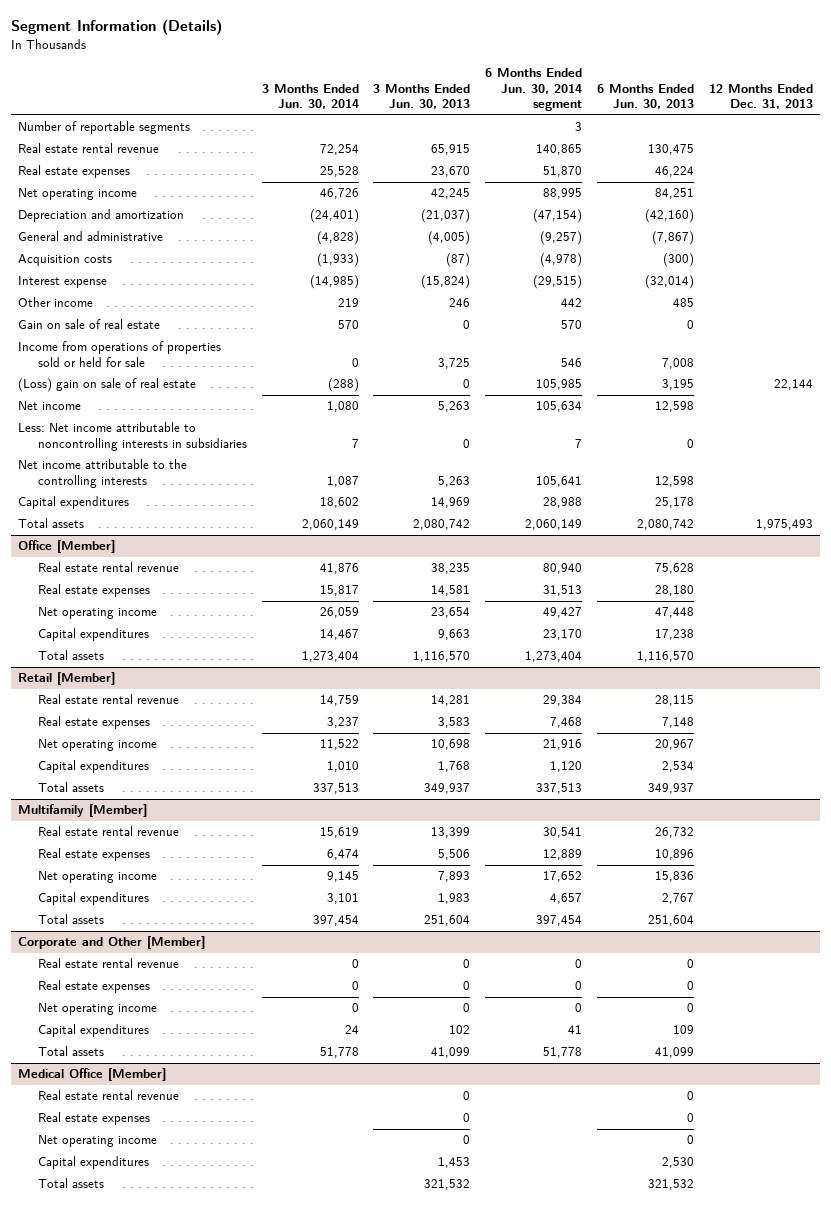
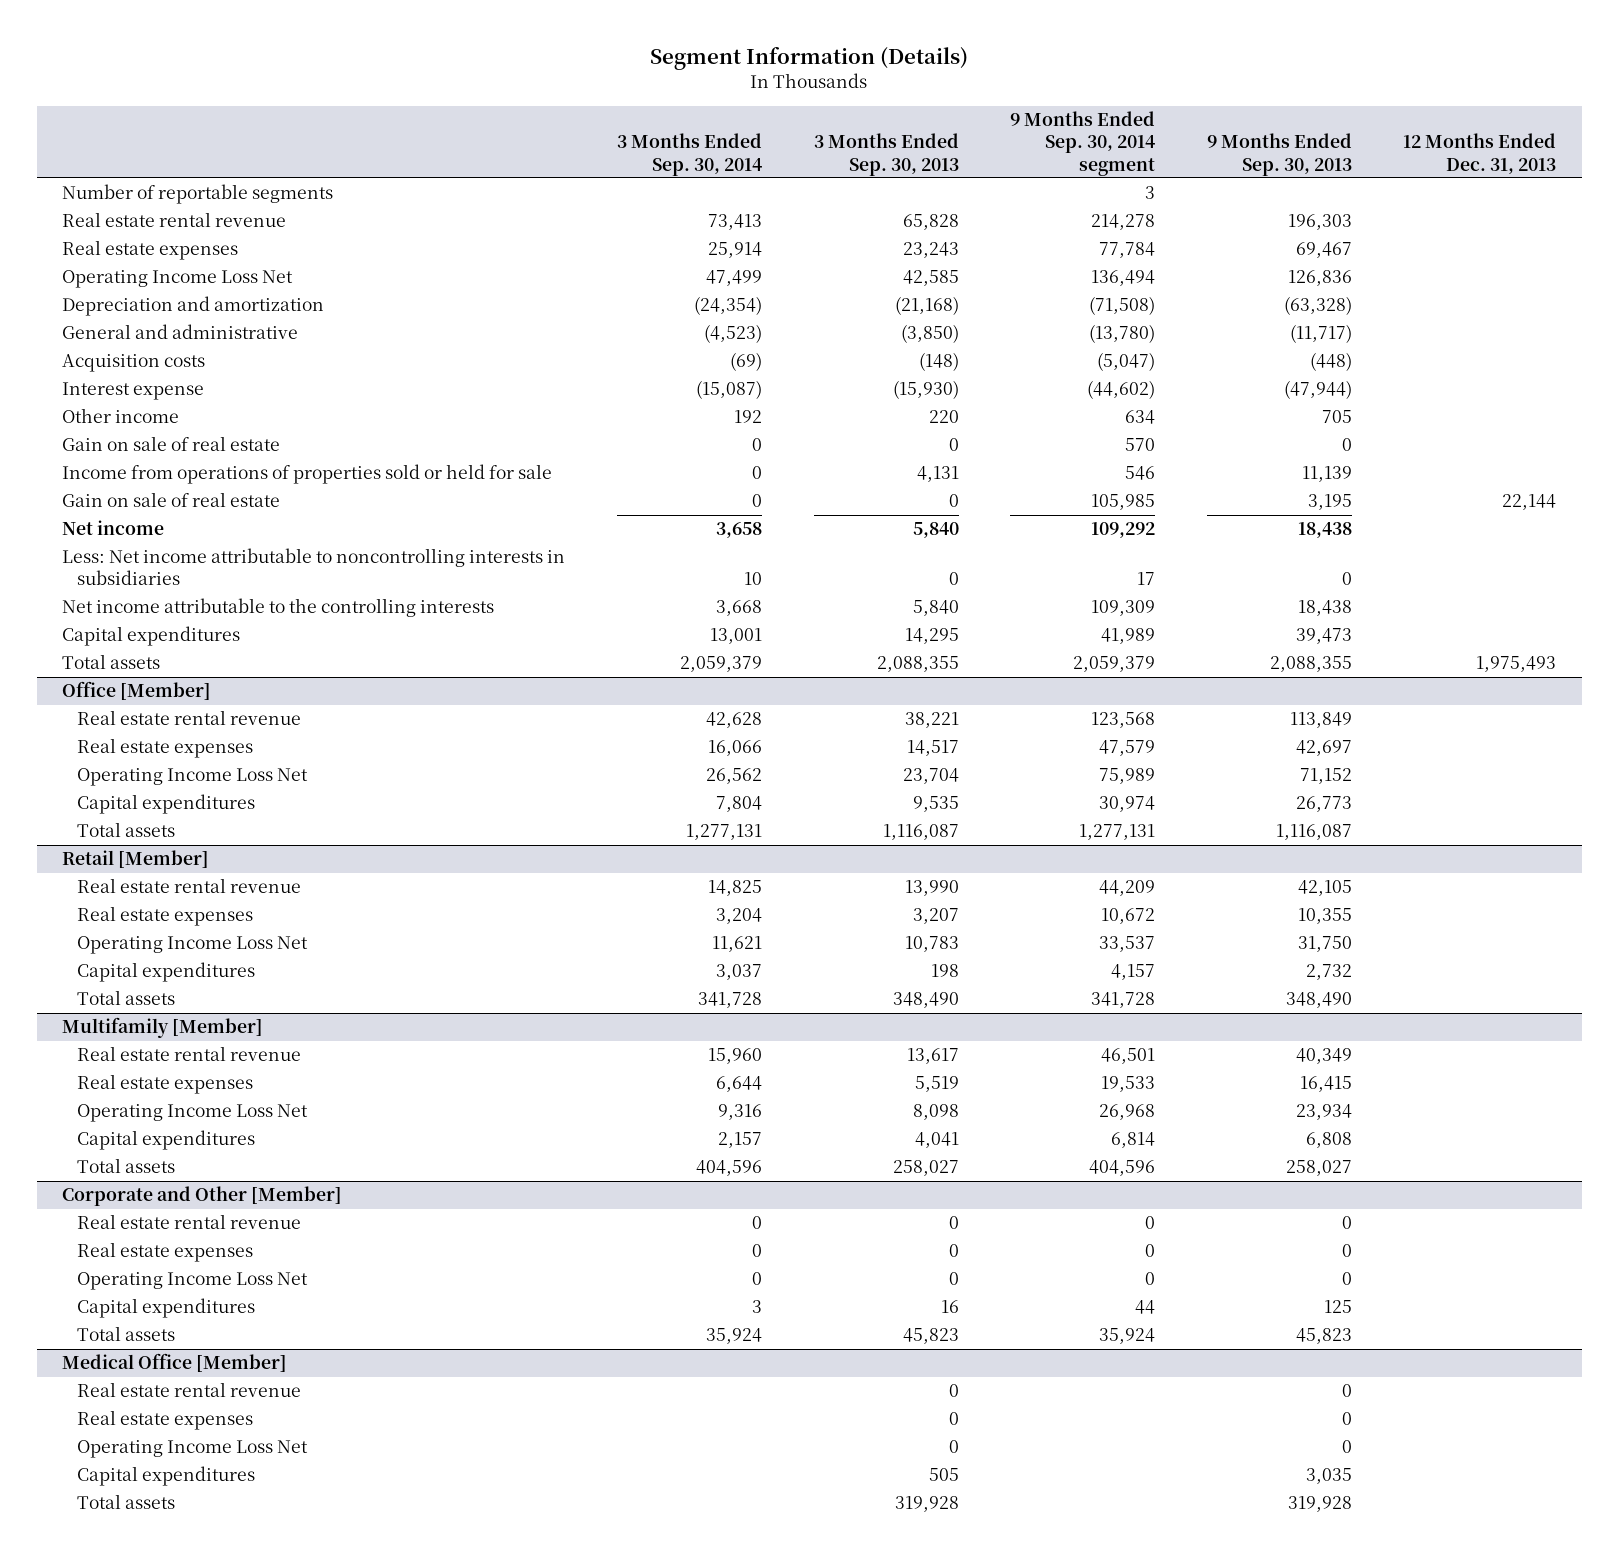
- | 3 Months Ended Jun. 30, 2014 | 3 Months Ended Jun. 30, 2013 | 6 Months Ended Jun. 30, 2014 segment | 6 Months Ended Jun. 30, 2013 | 12 Months Ended Dec. 31, 2013
+ | 3 Months Ended Sep. 30, 2014 | 3 Months Ended Sep. 30, 2013 | 9 Months Ended Sep. 30, 2014 segment | 9 Months Ended Sep. 30, 2013 | 12 Months Ended Dec. 31, 2013
- Net operating income | 46,726 | 42,245 | 88,995 | 84,251 |
+ Operating Income Loss Net | 47,499 | 42,585 | 136,494 | 126,836 |
- (Loss) gain on sale of real estate | (288) | 0 | 105,985 | 3,195 | 22,144
+ Gain on sale of real estate | 0 | 0 | 105,985 | 3,195 | 22,144
@ Office [Member]
- Net operating income | 26,059 | 23,654 | 49,427 | 47,448 |
+ Operating Income Loss Net | 26,562 | 23,704 | 75,989 | 71,152 |
@ Retail [Member]
- Net operating income | 11,522 | 10,698 | 21,916 | 20,967 |
+ Operating Income Loss Net | 11,621 | 10,783 | 33,537 | 31,750 |
@ Multifamily [Member]
- Net operating income | 9,145 | 7,893 | 17,652 | 15,836 |
+ Operating Income Loss Net | 9,316 | 8,098 | 26,968 | 23,934 |
@ Corporate and Other [Member]
- Net operating income | 0 | 0 | 0 | 0 |
+ Operating Income Loss Net | 0 | 0 | 0 | 0 |
@ Medical Office [Member]
- Net operating income | | 0 | | 0 |
+ Operating Income Loss Net | | 0 | | 0 |

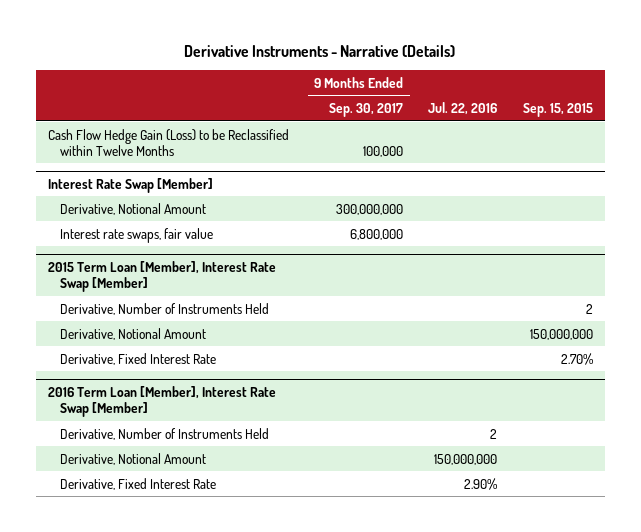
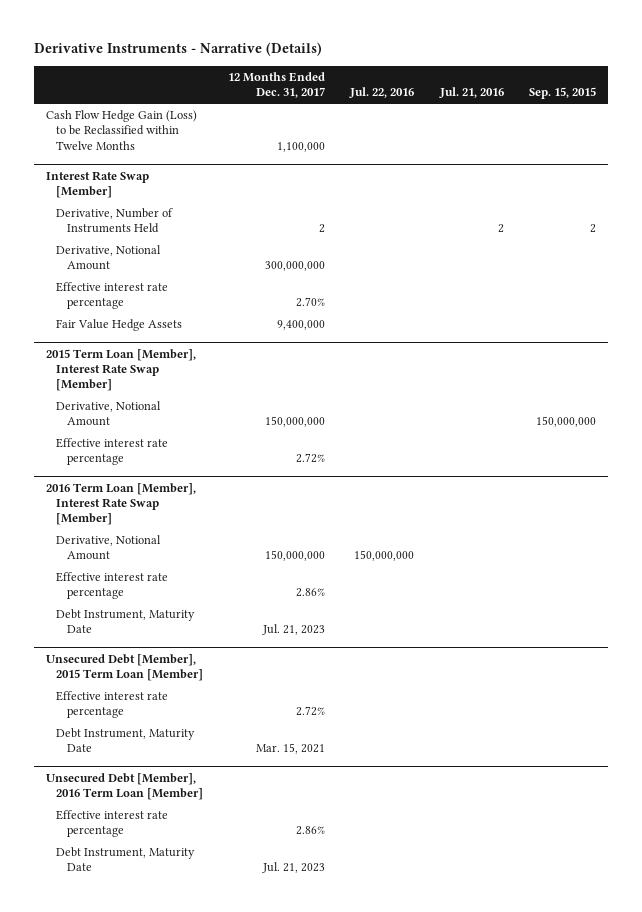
- | 9 Months Ended Sep. 30, 2017 | Jul. 22, 2016 | Sep. 15, 2015
+ | 12 Months Ended Dec. 31, 2017 | Jul. 22, 2016 | Jul. 21, 2016 | Sep. 15, 2015
@ Interest Rate Swap [Member]
+ Derivative, Number of Instruments Held | 2 | | 2 | 2
- Interest rate swaps, fair value | 6,800,000 | |
+ Effective interest rate percentage | 2.70% | | |
+ Fair Value Hedge Assets | 9,400,000 | | |
@ 2015 Term Loan [Member], Interest Rate Swap [Member]
- Derivative, Number of Instruments Held | | | 2
- Derivative, Fixed Interest Rate | | | 2.70%
+ Effective interest rate percentage | 2.72% | | |
@ 2016 Term Loan [Member], Interest Rate Swap [Member]
- Derivative, Number of Instruments Held | | 2 |
- Derivative, Fixed Interest Rate | | 2.90% |
+ Effective interest rate percentage | 2.86% | | |
+ Debt Instrument, Maturity Date | Jul. 21, 2023 | | |
+ Unsecured Debt [Member], 2015 Term Loan [Member]
+ Effective interest rate percentage | 2.72% | | |
+ Debt Instrument, Maturity Date | Mar. 15, 2021 | | |
+ Unsecured Debt [Member], 2016 Term Loan [Member]
+ Effective interest rate percentage | 2.86% | | |
+ Debt Instrument, Maturity Date | Jul. 21, 2023 | | |

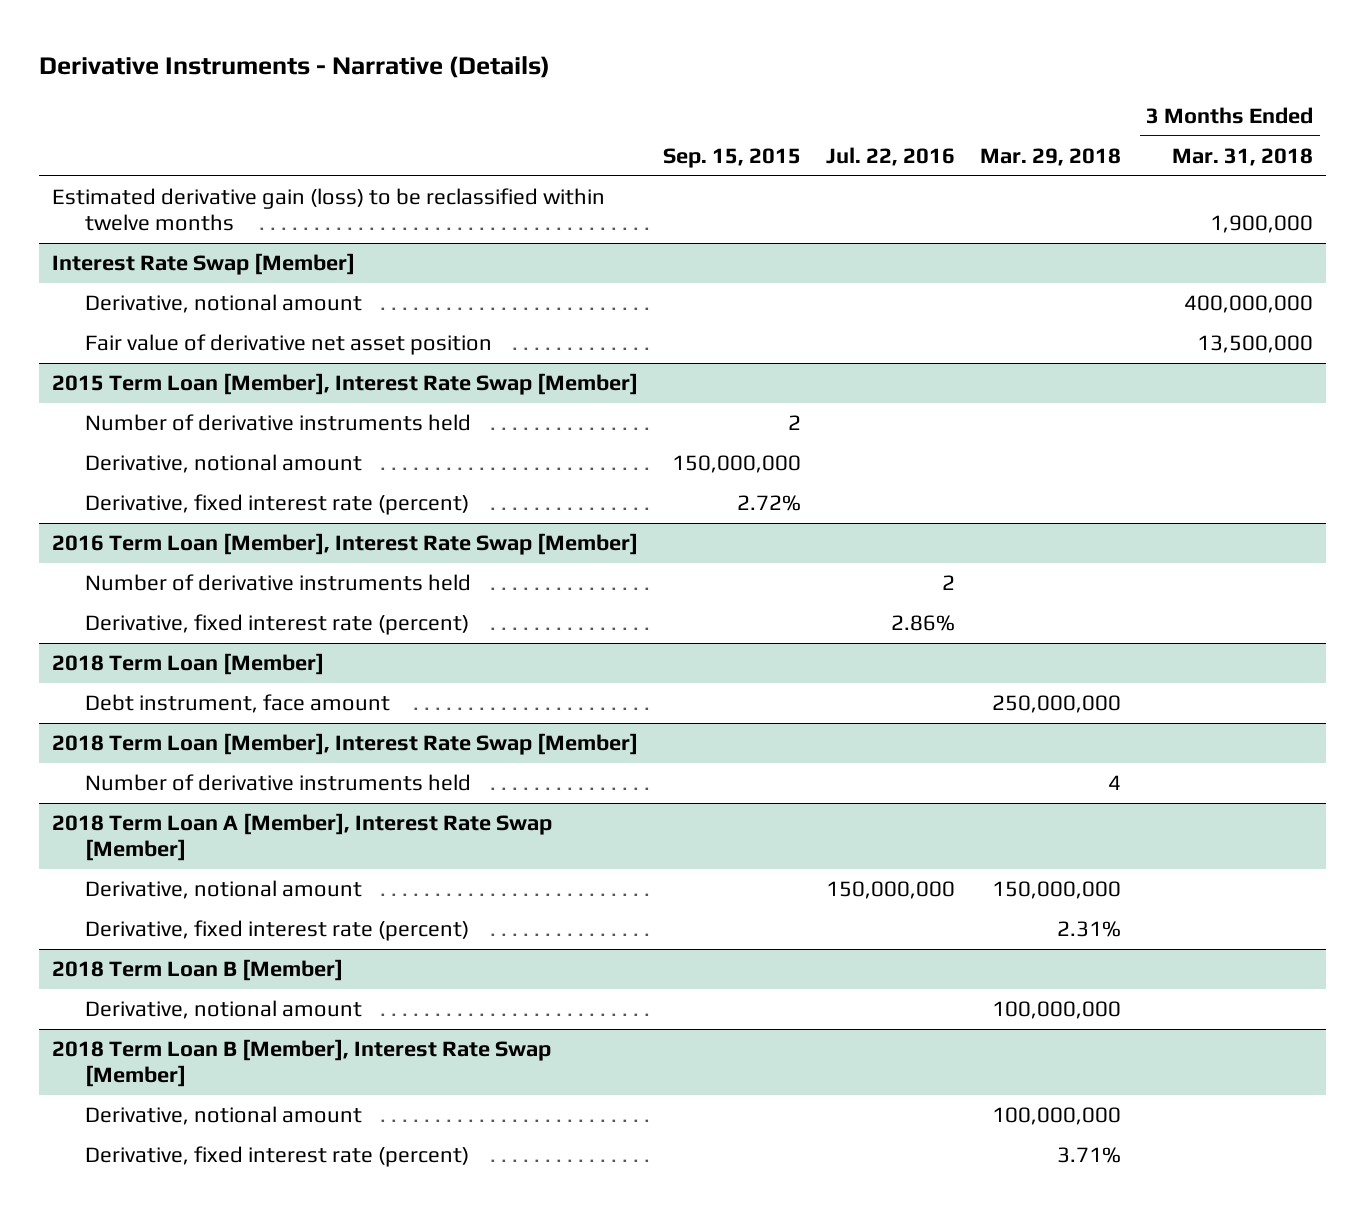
- | 12 Months Ended Dec. 31, 2017 | Jul. 22, 2016 | Jul. 21, 2016 | Sep. 15, 2015
+ | Sep. 15, 2015 | Jul. 22, 2016 | Mar. 29, 2018 | 3 Months Ended Mar. 31, 2018
- Cash Flow Hedge Gain (Loss) to be Reclassified within Twelve Months | 1,100,000 | | |
+ Estimated derivative gain (loss) to be reclassified within twelve months | | | | 1,900,000
@ Interest Rate Swap [Member]
- Derivative, Number of Instruments Held | 2 | | 2 | 2
- Derivative, Notional Amount | 300,000,000 | | |
- Effective interest rate percentage | 2.70% | | |
- Fair Value Hedge Assets | 9,400,000 | | |
+ Derivative, notional amount | | | | 400,000,000
+ Fair value of derivative net asset position | | | | 13,500,000
@ 2015 Term Loan [Member], Interest Rate Swap [Member]
- Derivative, Notional Amount | 150,000,000 | | | 150,000,000
- Effective interest rate percentage | 2.72% | | |
+ Number of derivative instruments held | 2 | | |
+ Derivative, notional amount | 150,000,000 | | |
+ Derivative, fixed interest rate (percent) | 2.72% | | |
@ 2016 Term Loan [Member], Interest Rate Swap [Member]
- Derivative, Notional Amount | 150,000,000 | 150,000,000 | |
- Effective interest rate percentage | 2.86% | | |
- Debt Instrument, Maturity Date | Jul. 21, 2023 | | |
- Unsecured Debt [Member], 2015 Term Loan [Member]
- Effective interest rate percentage | 2.72% | | |
- Debt Instrument, Maturity Date | Mar. 15, 2021 | | |
- Unsecured Debt [Member], 2016 Term Loan [Member]
- Effective interest rate percentage | 2.86% | | |
- Debt Instrument, Maturity Date | Jul. 21, 2023 | | |
@ 2016 Term Loan [Member], Interest Rate Swap [Member]
+ Number of derivative instruments held | | 2 | |
+ Derivative, fixed interest rate (percent) | | 2.86% | |
+ 2018 Term Loan [Member]
+ Debt instrument, face amount | | | 250,000,000 |
+ 2018 Term Loan [Member], Interest Rate Swap [Member]
+ Number of derivative instruments held | | | 4 |
+ 2018 Term Loan A [Member], Interest Rate Swap [Member]
+ Derivative, notional amount | | 150,000,000 | 150,000,000 |
+ Derivative, fixed interest rate (percent) | | | 2.31% |
+ 2018 Term Loan B [Member]
+ Derivative, notional amount | | | 100,000,000 |
+ 2018 Term Loan B [Member], Interest Rate Swap [Member]
+ Derivative, notional amount | | | 100,000,000 |
+ Derivative, fixed interest rate (percent) | | | 3.71% |

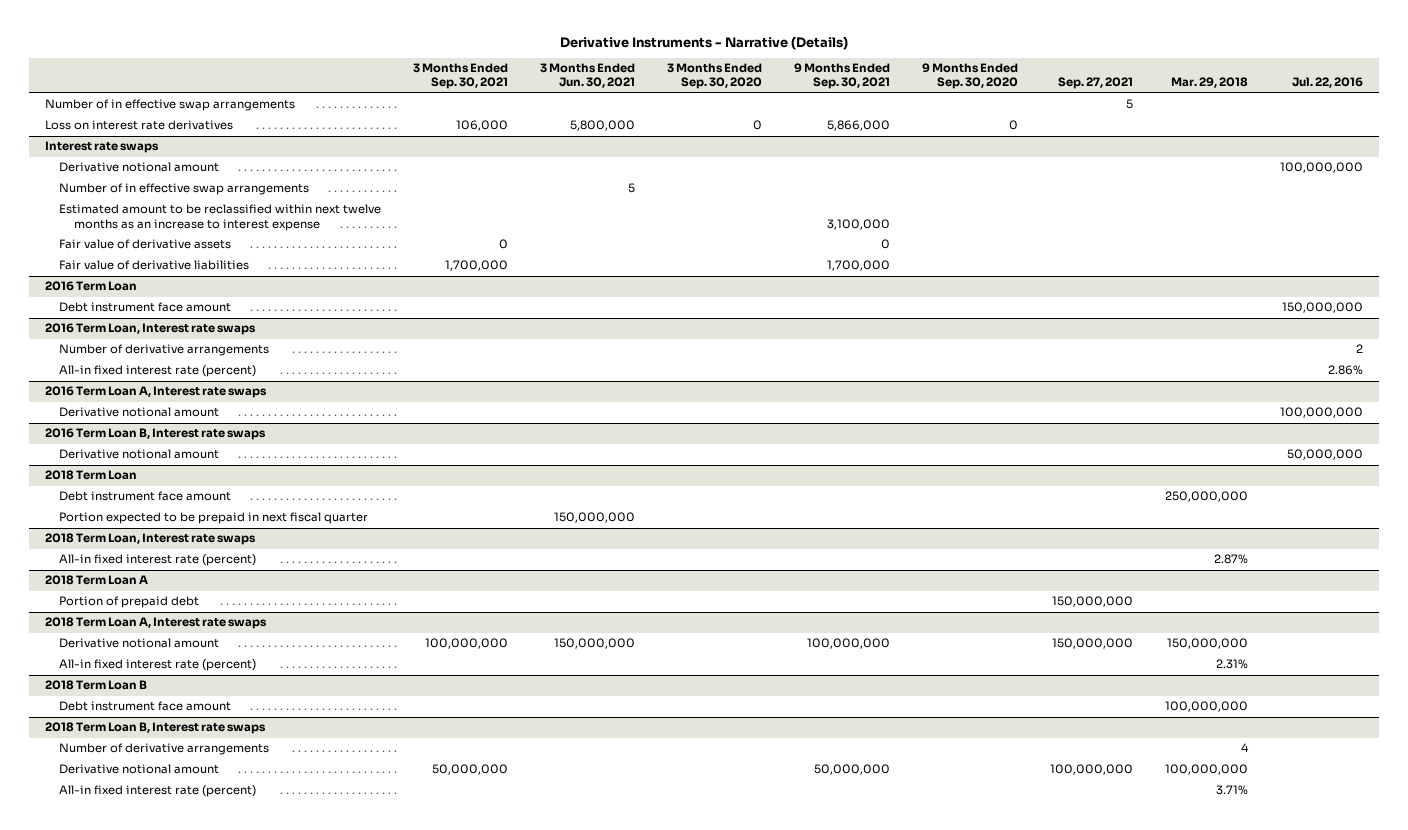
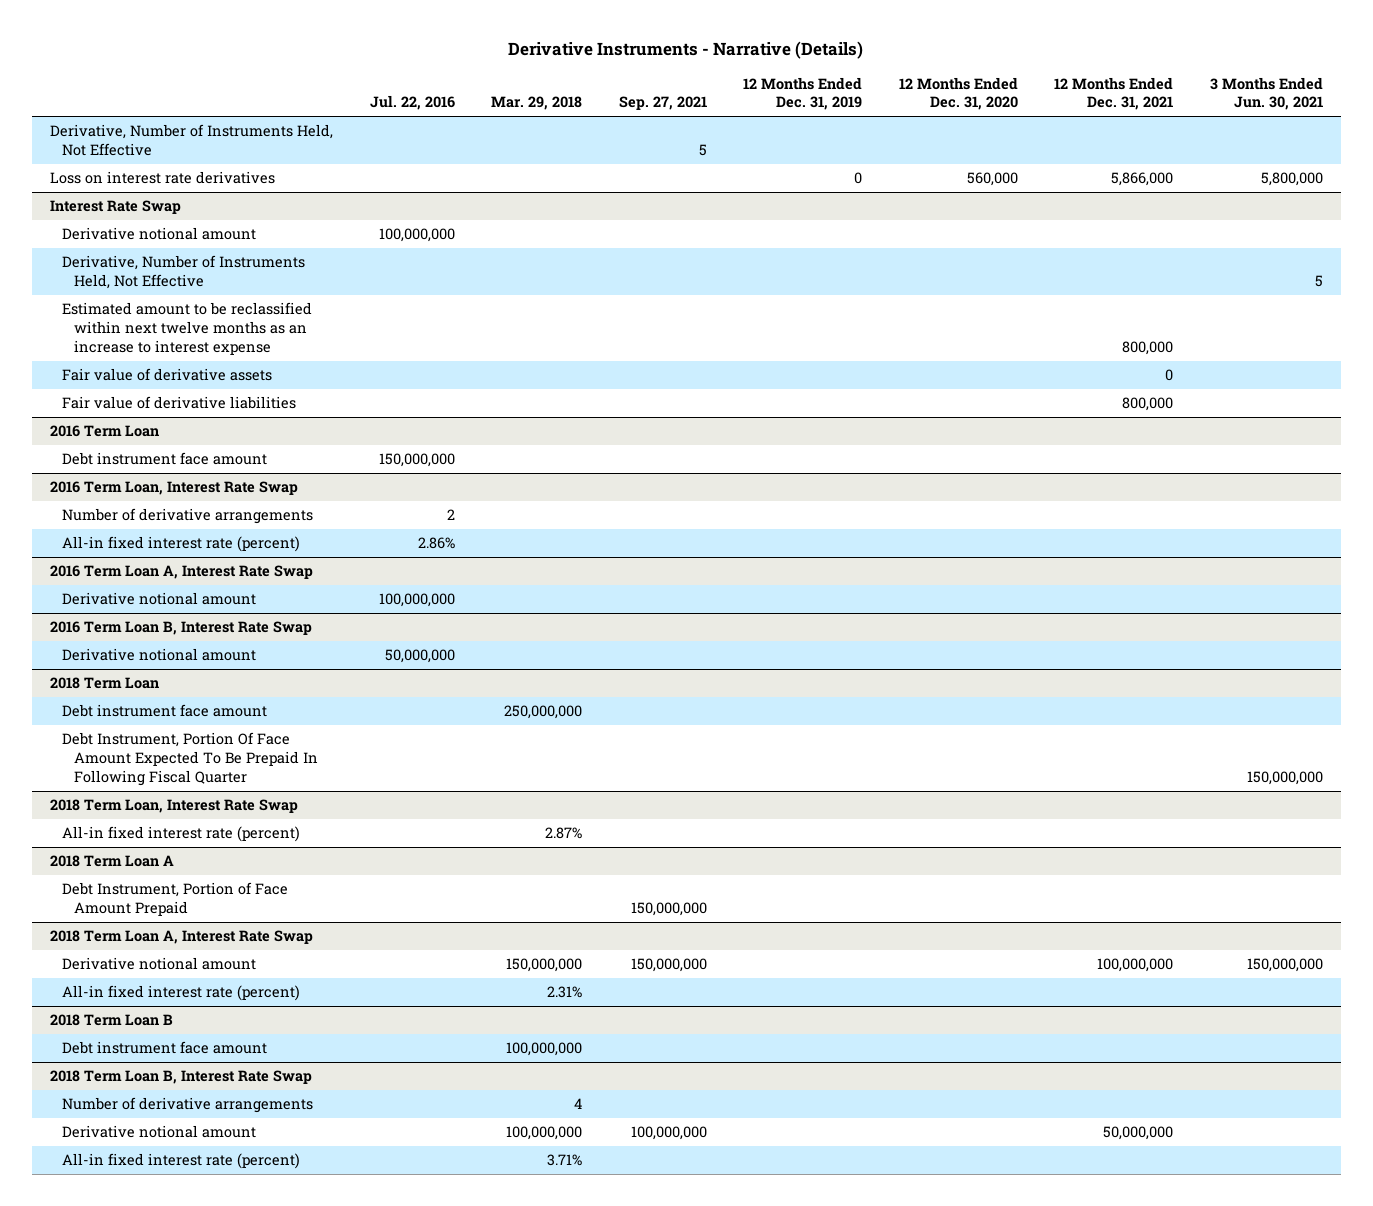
- | 3 Months Ended Sep. 30, 2021 | 3 Months Ended Jun. 30, 2021 | 3 Months Ended Sep. 30, 2020 | 9 Months Ended Sep. 30, 2021 | 9 Months Ended Sep. 30, 2020 | Sep. 27, 2021 | Mar. 29, 2018 | Jul. 22, 2016
+ | Jul. 22, 2016 | Mar. 29, 2018 | Sep. 27, 2021 | 12 Months Ended Dec. 31, 2019 | 12 Months Ended Dec. 31, 2020 | 12 Months Ended Dec. 31, 2021 | 3 Months Ended Jun. 30, 2021
- Number of in effective swap arrangements | | | | | | 5 | |
+ Derivative, Number of Instruments Held, Not Effective | | | 5 | | | |
- Interest rate swaps
+ Interest Rate Swap
- Number of in effective swap arrangements | | 5 | | | | | |
+ Derivative, Number of Instruments Held, Not Effective | | | | | | | 5
- 2016 Term Loan, Interest rate swaps
+ 2016 Term Loan, Interest Rate Swap
- 2016 Term Loan A, Interest rate swaps
+ 2016 Term Loan A, Interest Rate Swap
- 2016 Term Loan B, Interest rate swaps
+ 2016 Term Loan B, Interest Rate Swap
@ 2018 Term Loan
- Portion expected to be prepaid in next fiscal quarter | | 150,000,000 | | | | | |
- 2018 Term Loan, Interest rate swaps
@ 2018 Term Loan
+ Debt Instrument, Portion Of Face Amount Expected To Be Prepaid In Following Fiscal Quarter | | | | | | | 150,000,000
+ 2018 Term Loan, Interest Rate Swap
@ 2018 Term Loan A
- Portion of prepaid debt | | | | | | 150,000,000 | |
- 2018 Term Loan A, Interest rate swaps
@ 2018 Term Loan A
+ Debt Instrument, Portion of Face Amount Prepaid | | | 150,000,000 | | | |
+ 2018 Term Loan A, Interest Rate Swap
- 2018 Term Loan B, Interest rate swaps
+ 2018 Term Loan B, Interest Rate Swap

